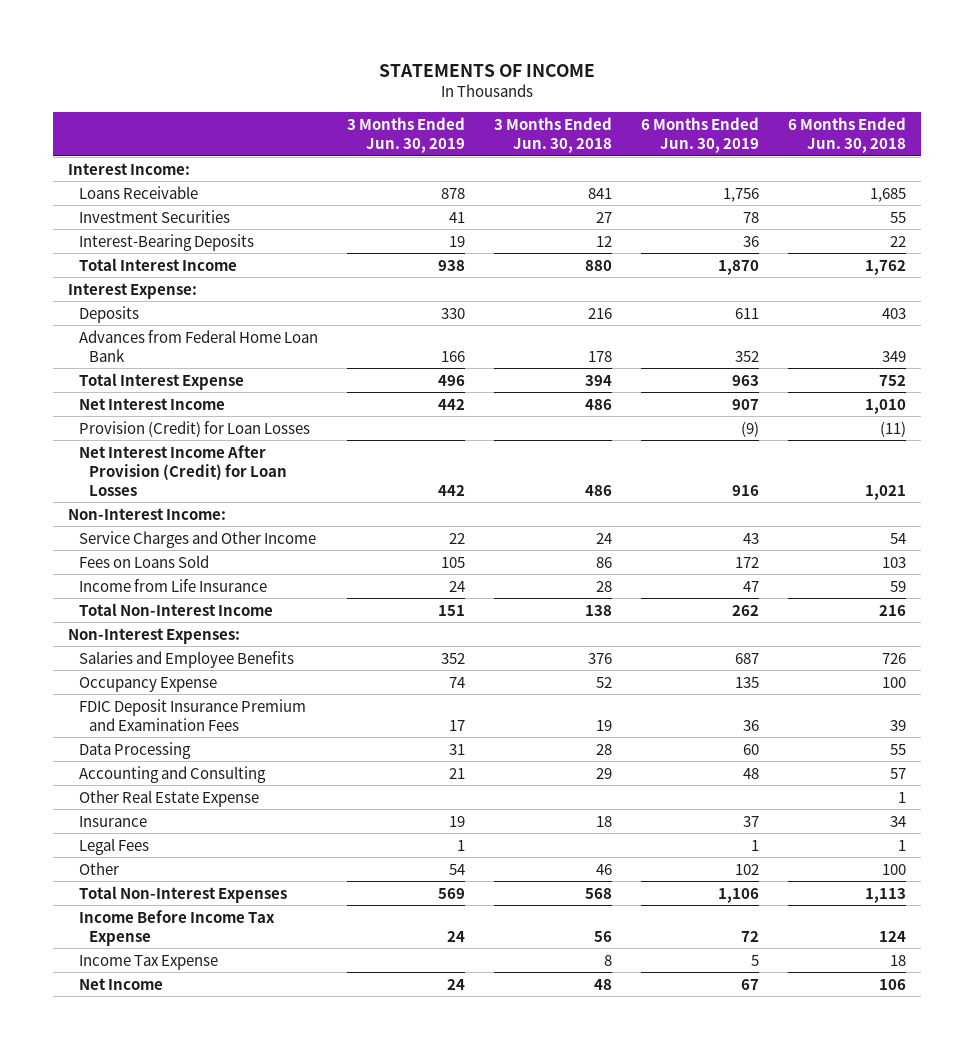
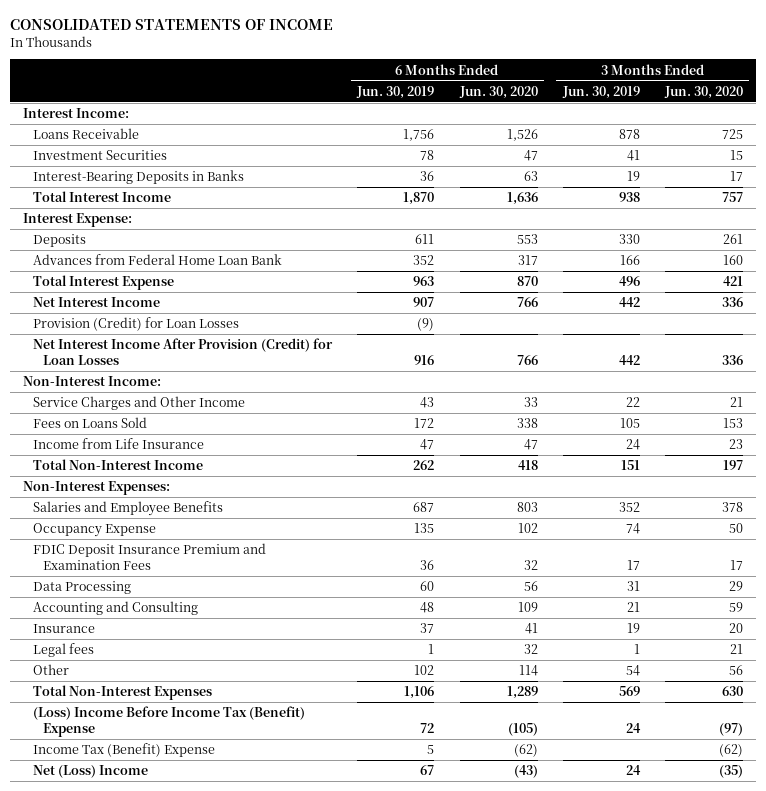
- STATEMENTS OF INCOME
+ CONSOLIDATED STATEMENTS OF INCOME
- | 3 Months Ended Jun. 30, 2019 | 3 Months Ended Jun. 30, 2018 | 6 Months Ended Jun. 30, 2019 | 6 Months Ended Jun. 30, 2018
+ | 6 Months Ended Jun. 30, 2019 | 6 Months Ended Jun. 30, 2020 | 3 Months Ended Jun. 30, 2019 | 3 Months Ended Jun. 30, 2020
- Interest-Bearing Deposits | 19 | 12 | 36 | 22
+ Interest-Bearing Deposits in Banks | 36 | 63 | 19 | 17
- Other Real Estate Expense | | | | 1
- Legal Fees | 1 | | 1 | 1
+ Legal fees | 1 | 32 | 1 | 21
- Income Before Income Tax Expense | 24 | 56 | 72 | 124
- Income Tax Expense | | 8 | 5 | 18
- Net Income | 24 | 48 | 67 | 106
+ (Loss) Income Before Income Tax (Benefit) Expense | 72 | (105) | 24 | (97)
+ Income Tax (Benefit) Expense | 5 | (62) | | (62)
+ Net (Loss) Income | 67 | (43) | 24 | (35)

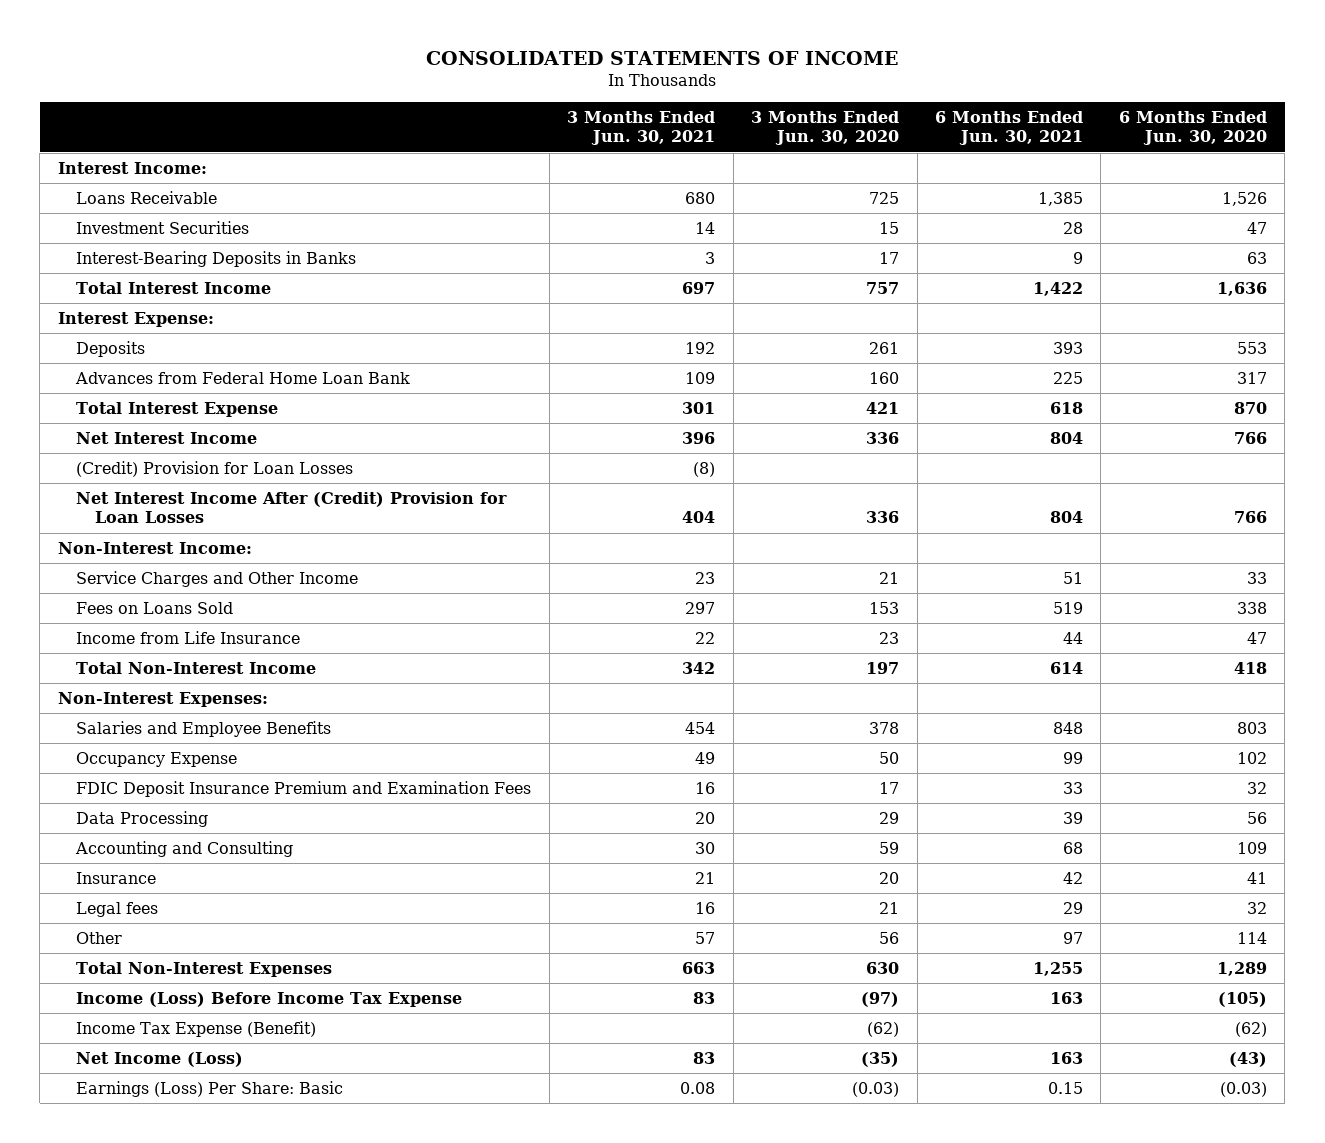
- | 6 Months Ended Jun. 30, 2019 | 6 Months Ended Jun. 30, 2020 | 3 Months Ended Jun. 30, 2019 | 3 Months Ended Jun. 30, 2020
+ | 3 Months Ended Jun. 30, 2021 | 3 Months Ended Jun. 30, 2020 | 6 Months Ended Jun. 30, 2021 | 6 Months Ended Jun. 30, 2020
- Provision (Credit) for Loan Losses | (9) | | |
- Net Interest Income After Provision (Credit) for Loan Losses | 916 | 766 | 442 | 336
+ (Credit) Provision for Loan Losses | (8) | | |
+ Net Interest Income After (Credit) Provision for Loan Losses | 404 | 336 | 804 | 766
- (Loss) Income Before Income Tax (Benefit) Expense | 72 | (105) | 24 | (97)
- Income Tax (Benefit) Expense | 5 | (62) | | (62)
- Net (Loss) Income | 67 | (43) | 24 | (35)
+ Income (Loss) Before Income Tax Expense | 83 | (97) | 163 | (105)
+ Income Tax Expense (Benefit) | | (62) | | (62)
+ Net Income (Loss) | 83 | (35) | 163 | (43)
+ Earnings (Loss) Per Share: Basic | 0.08 | (0.03) | 0.15 | (0.03)

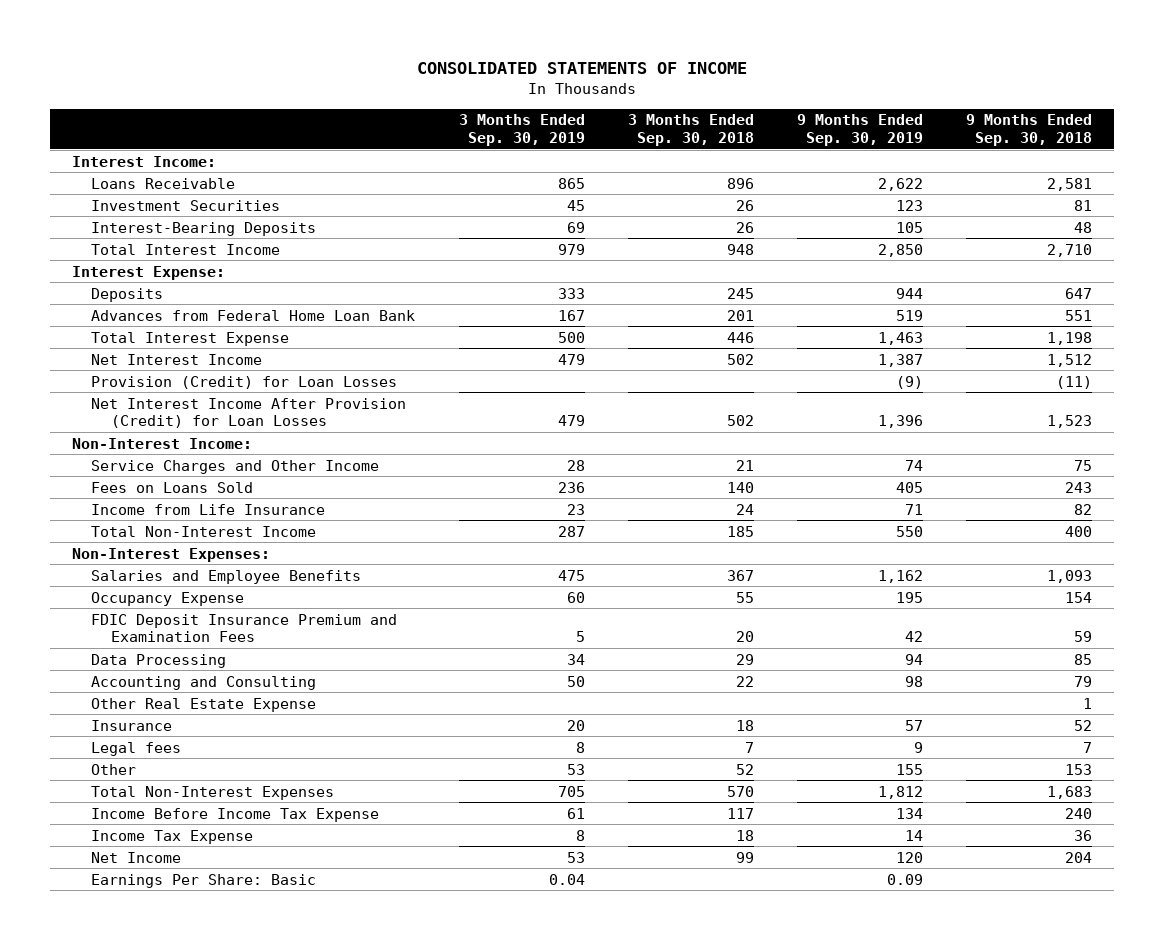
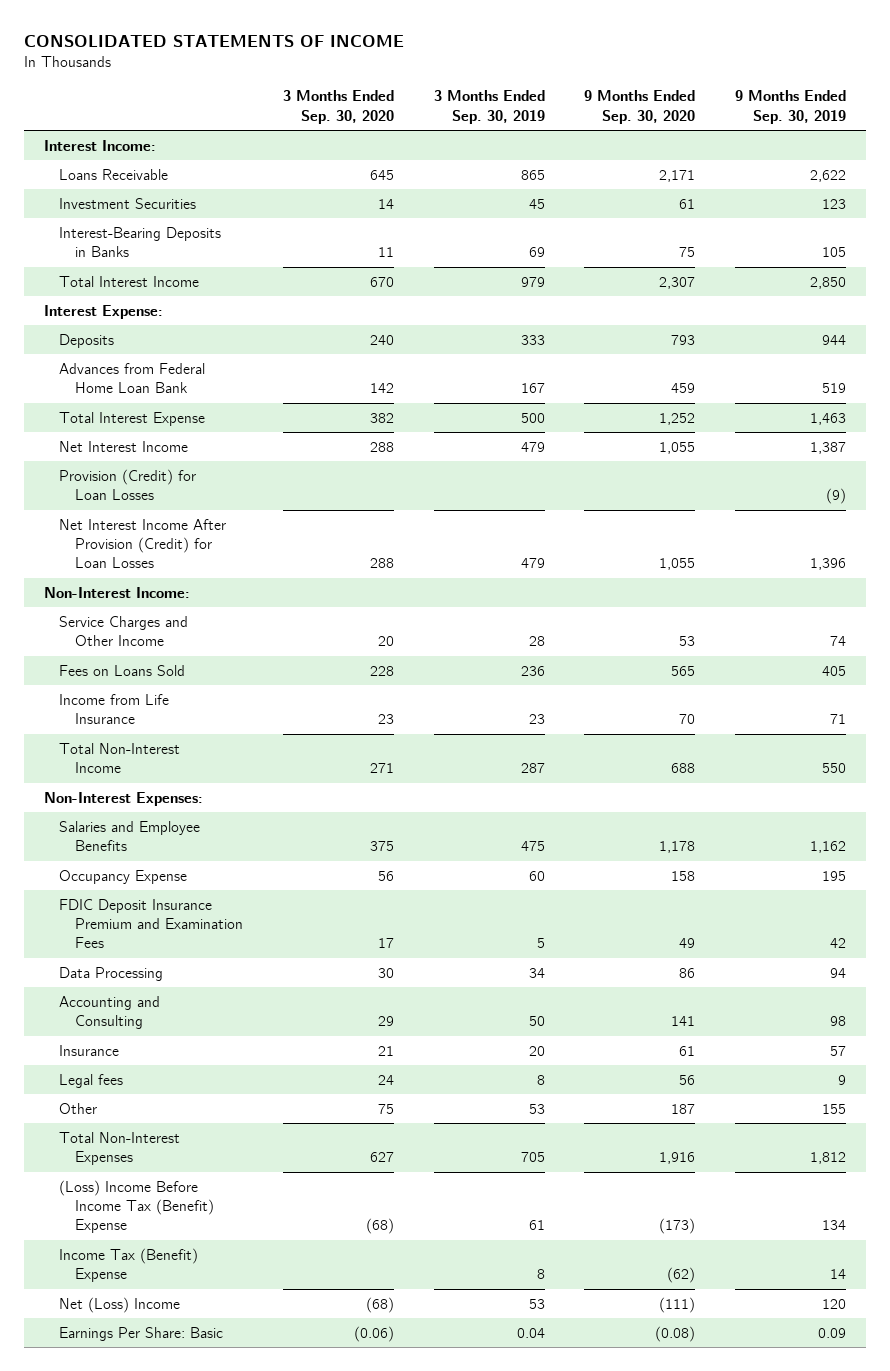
- | 3 Months Ended Sep. 30, 2019 | 3 Months Ended Sep. 30, 2018 | 9 Months Ended Sep. 30, 2019 | 9 Months Ended Sep. 30, 2018
+ | 3 Months Ended Sep. 30, 2020 | 3 Months Ended Sep. 30, 2019 | 9 Months Ended Sep. 30, 2020 | 9 Months Ended Sep. 30, 2019
- Interest-Bearing Deposits | 69 | 26 | 105 | 48
+ Interest-Bearing Deposits in Banks | 11 | 69 | 75 | 105
- Other Real Estate Expense | | | | 1
- Income Before Income Tax Expense | 61 | 117 | 134 | 240
- Income Tax Expense | 8 | 18 | 14 | 36
- Net Income | 53 | 99 | 120 | 204
+ (Loss) Income Before Income Tax (Benefit) Expense | (68) | 61 | (173) | 134
+ Income Tax (Benefit) Expense | | 8 | (62) | 14
+ Net (Loss) Income | (68) | 53 | (111) | 120

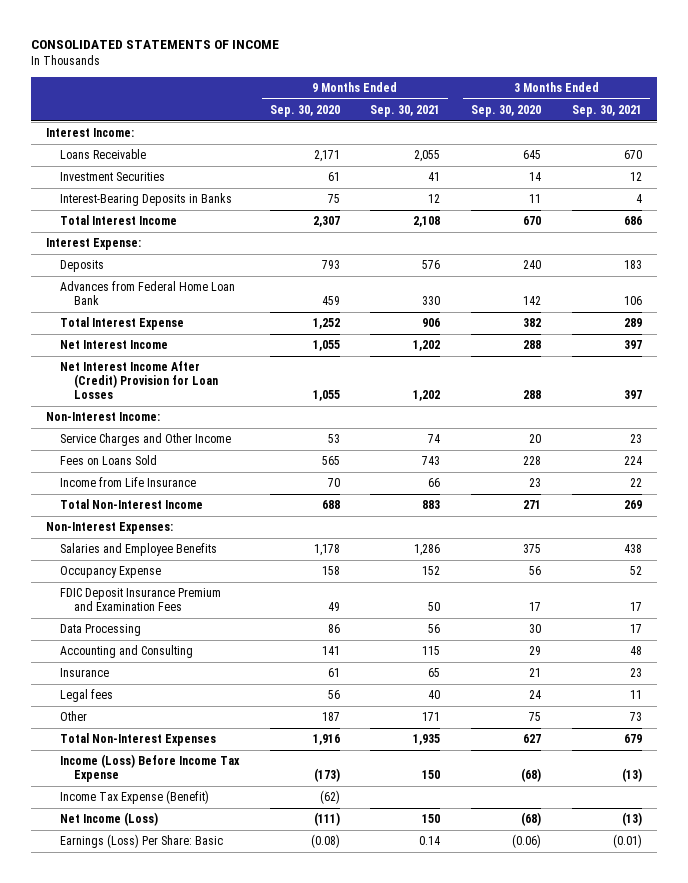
- | 3 Months Ended Sep. 30, 2020 | 3 Months Ended Sep. 30, 2019 | 9 Months Ended Sep. 30, 2020 | 9 Months Ended Sep. 30, 2019
+ | 9 Months Ended Sep. 30, 2020 | 9 Months Ended Sep. 30, 2021 | 3 Months Ended Sep. 30, 2020 | 3 Months Ended Sep. 30, 2021
- Provision (Credit) for Loan Losses | | | | (9)
- Net Interest Income After Provision (Credit) for Loan Losses | 288 | 479 | 1,055 | 1,396
+ Net Interest Income After (Credit) Provision for Loan Losses | 1,055 | 1,202 | 288 | 397
- (Loss) Income Before Income Tax (Benefit) Expense | (68) | 61 | (173) | 134
- Income Tax (Benefit) Expense | | 8 | (62) | 14
- Net (Loss) Income | (68) | 53 | (111) | 120
- Earnings Per Share: Basic | (0.06) | 0.04 | (0.08) | 0.09
+ Income (Loss) Before Income Tax Expense | (173) | 150 | (68) | (13)
+ Income Tax Expense (Benefit) | (62) | | |
+ Net Income (Loss) | (111) | 150 | (68) | (13)
+ Earnings (Loss) Per Share: Basic | (0.08) | 0.14 | (0.06) | (0.01)

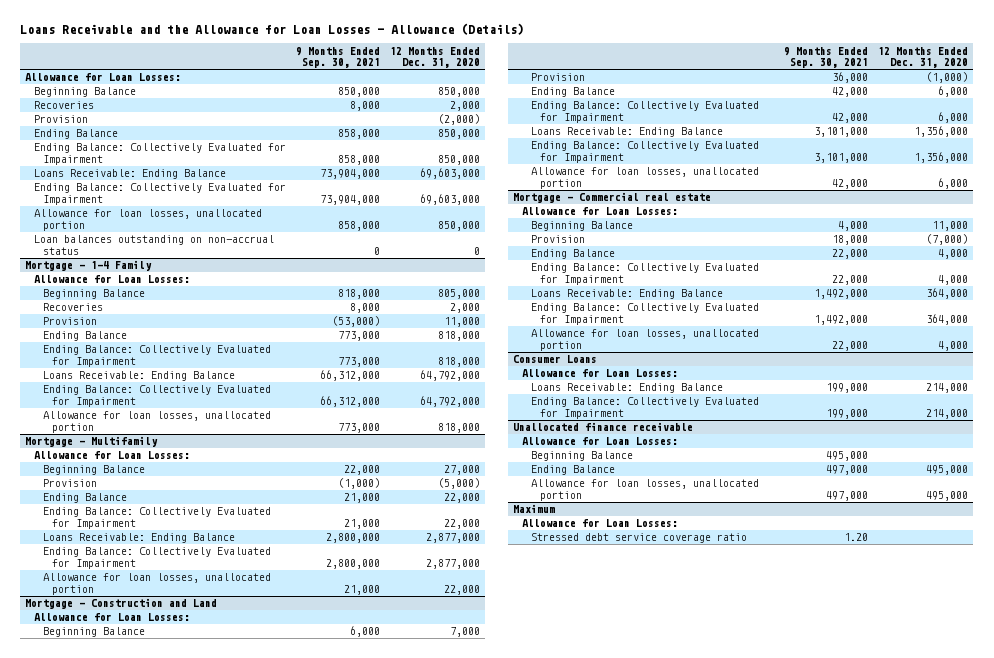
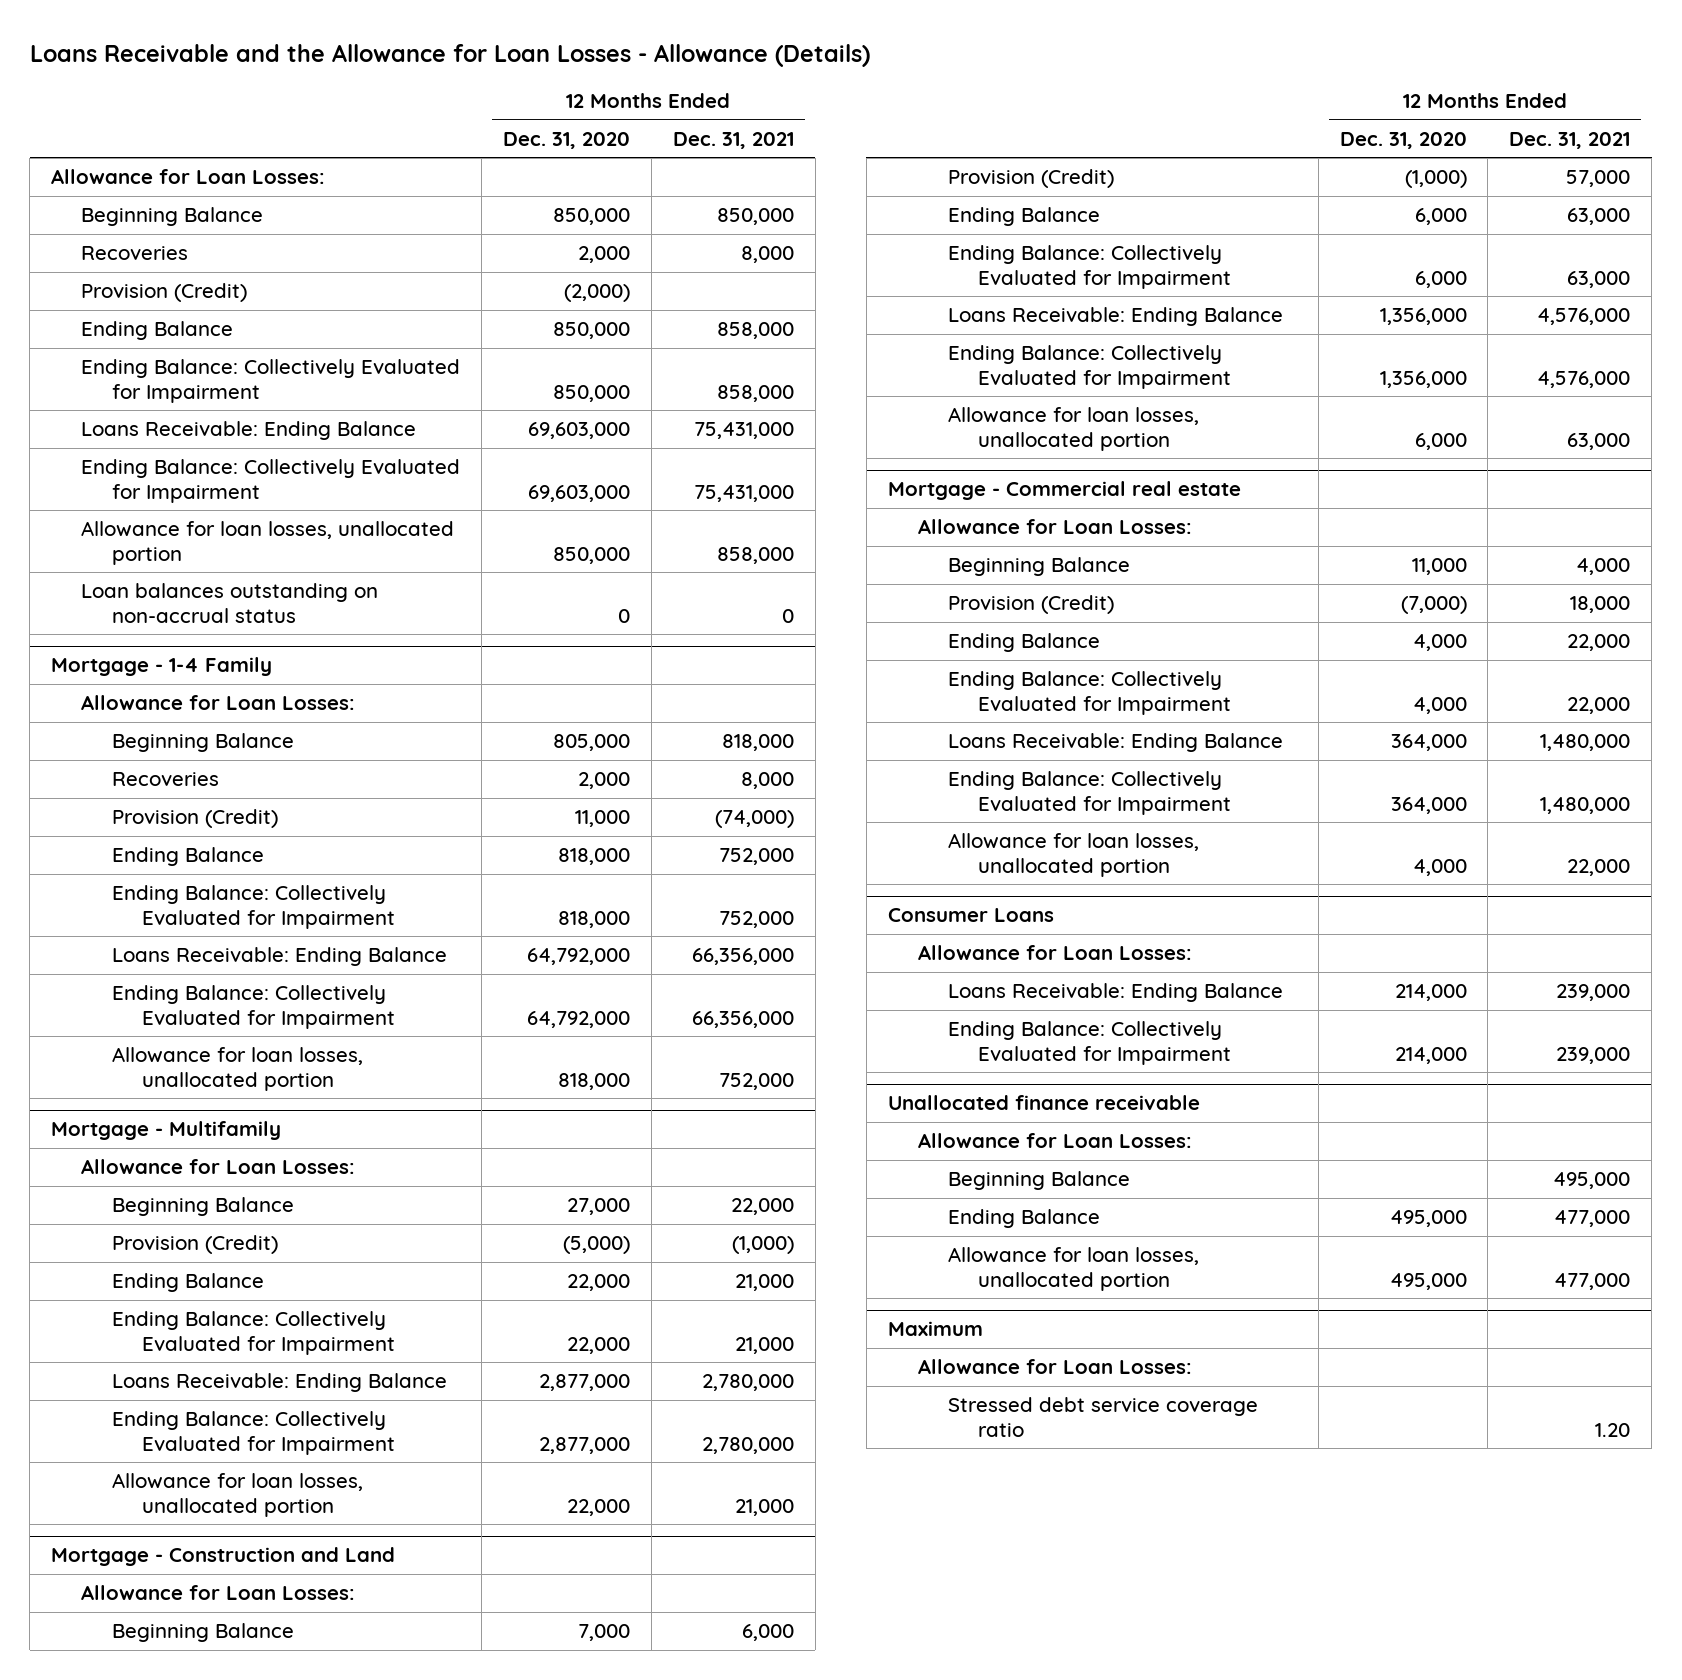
- | 9 Months Ended Sep. 30, 2021 | 12 Months Ended Dec. 31, 2020
+ | 12 Months Ended Dec. 31, 2020 | 12 Months Ended Dec. 31, 2021
- Provision | | (2,000)
+ Provision (Credit) | (2,000) |
@ Mortgage - 1-4 Family
- Provision | (53,000) | 11,000
+ Provision (Credit) | 11,000 | (74,000)
@ Mortgage - Multifamily
- Provision | (1,000) | (5,000)
+ Provision (Credit) | (5,000) | (1,000)
@ Mortgage - Construction and Land
- Provision | 36,000 | (1,000)
+ Provision (Credit) | (1,000) | 57,000
@ Mortgage - Commercial real estate
- Provision | 18,000 | (7,000)
+ Provision (Credit) | (7,000) | 18,000

